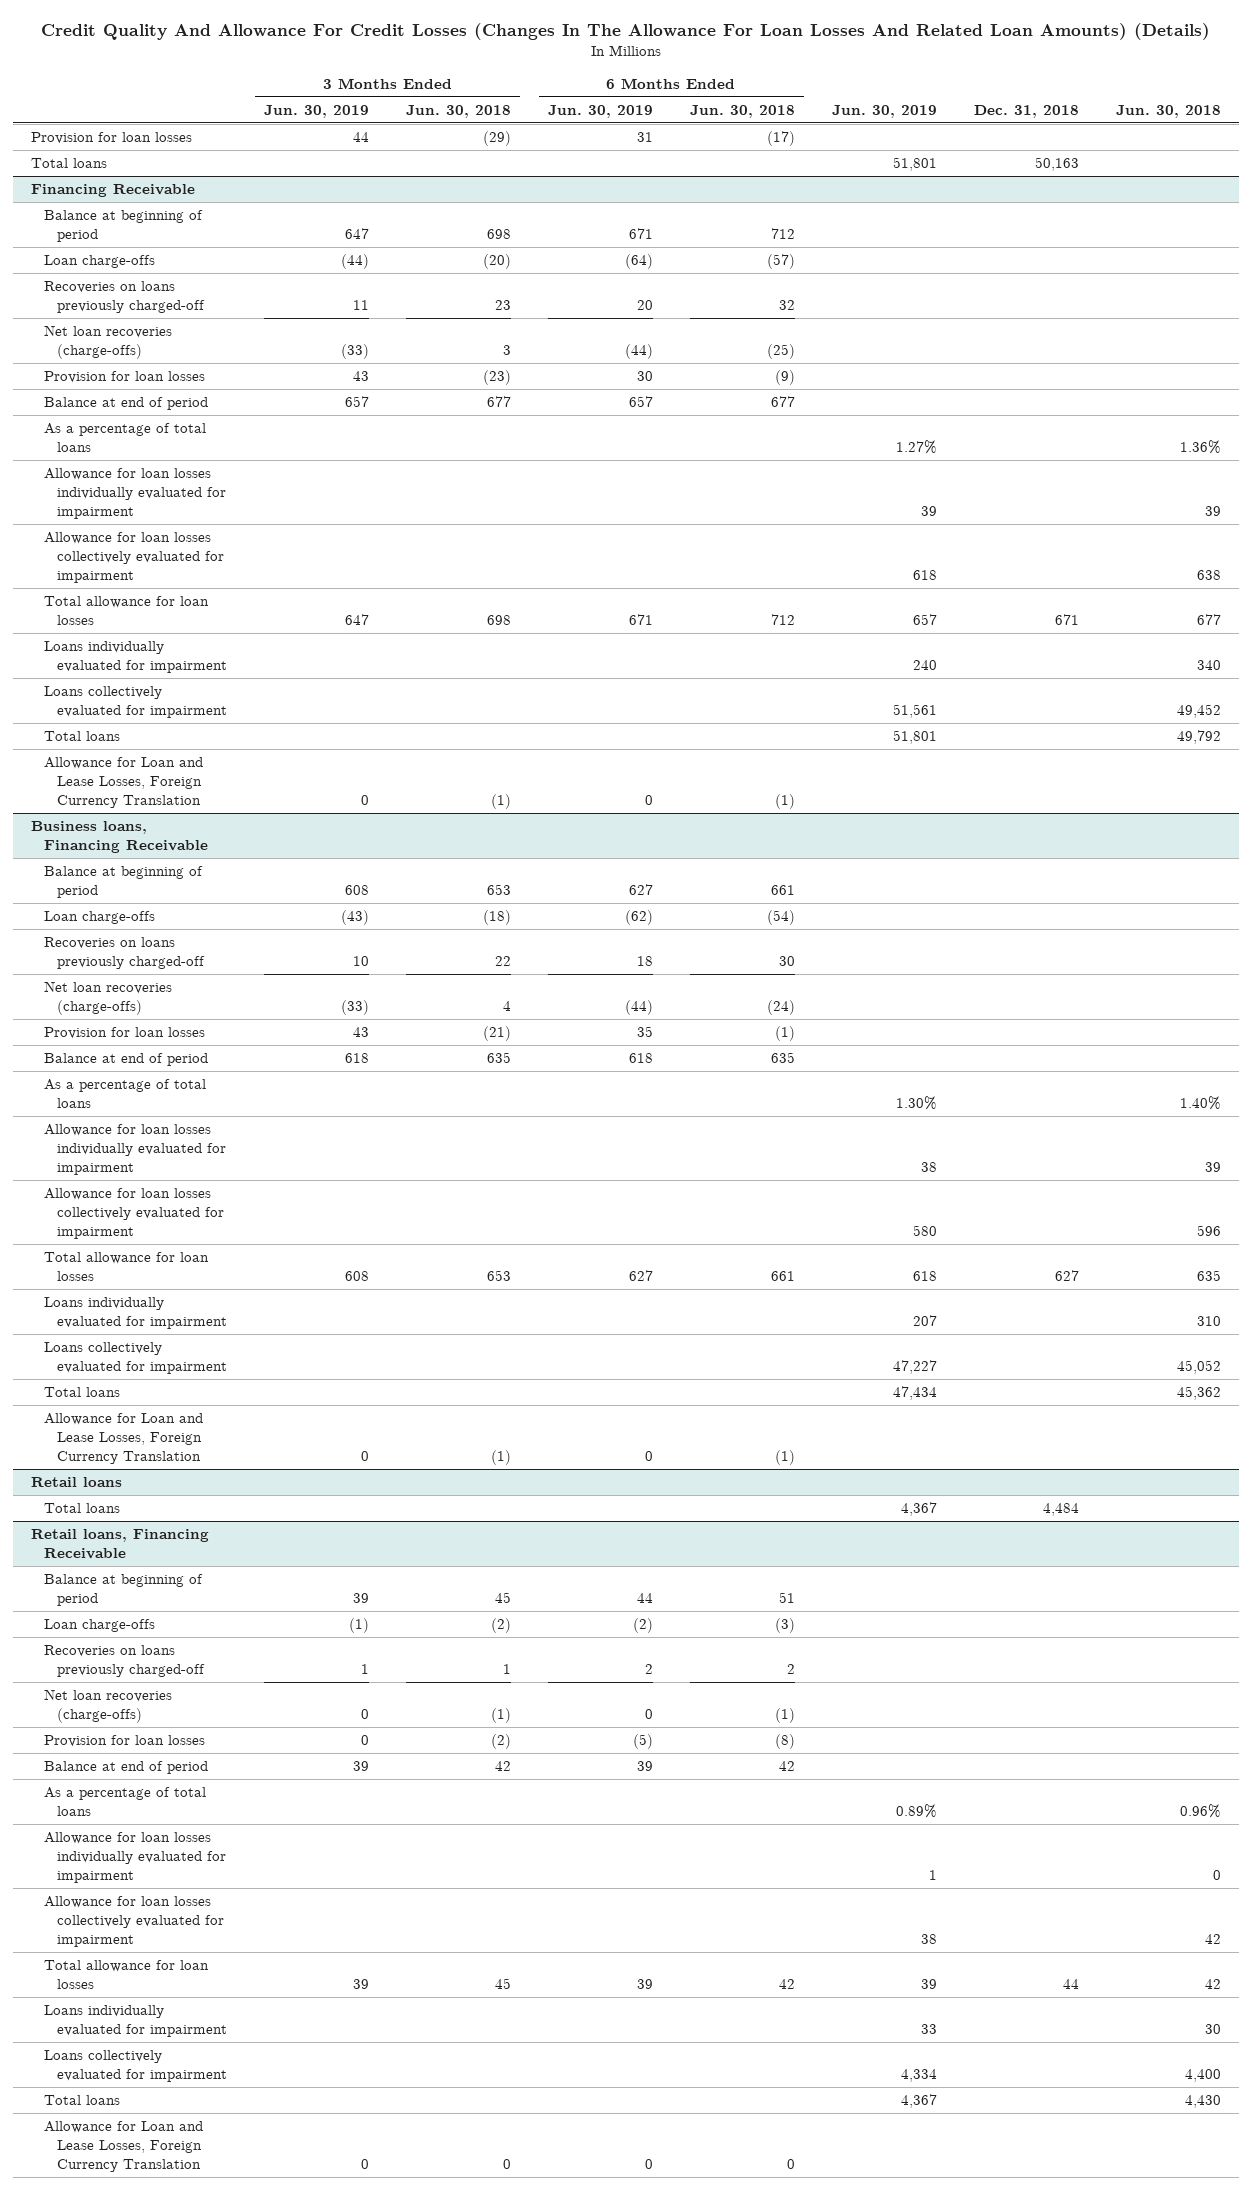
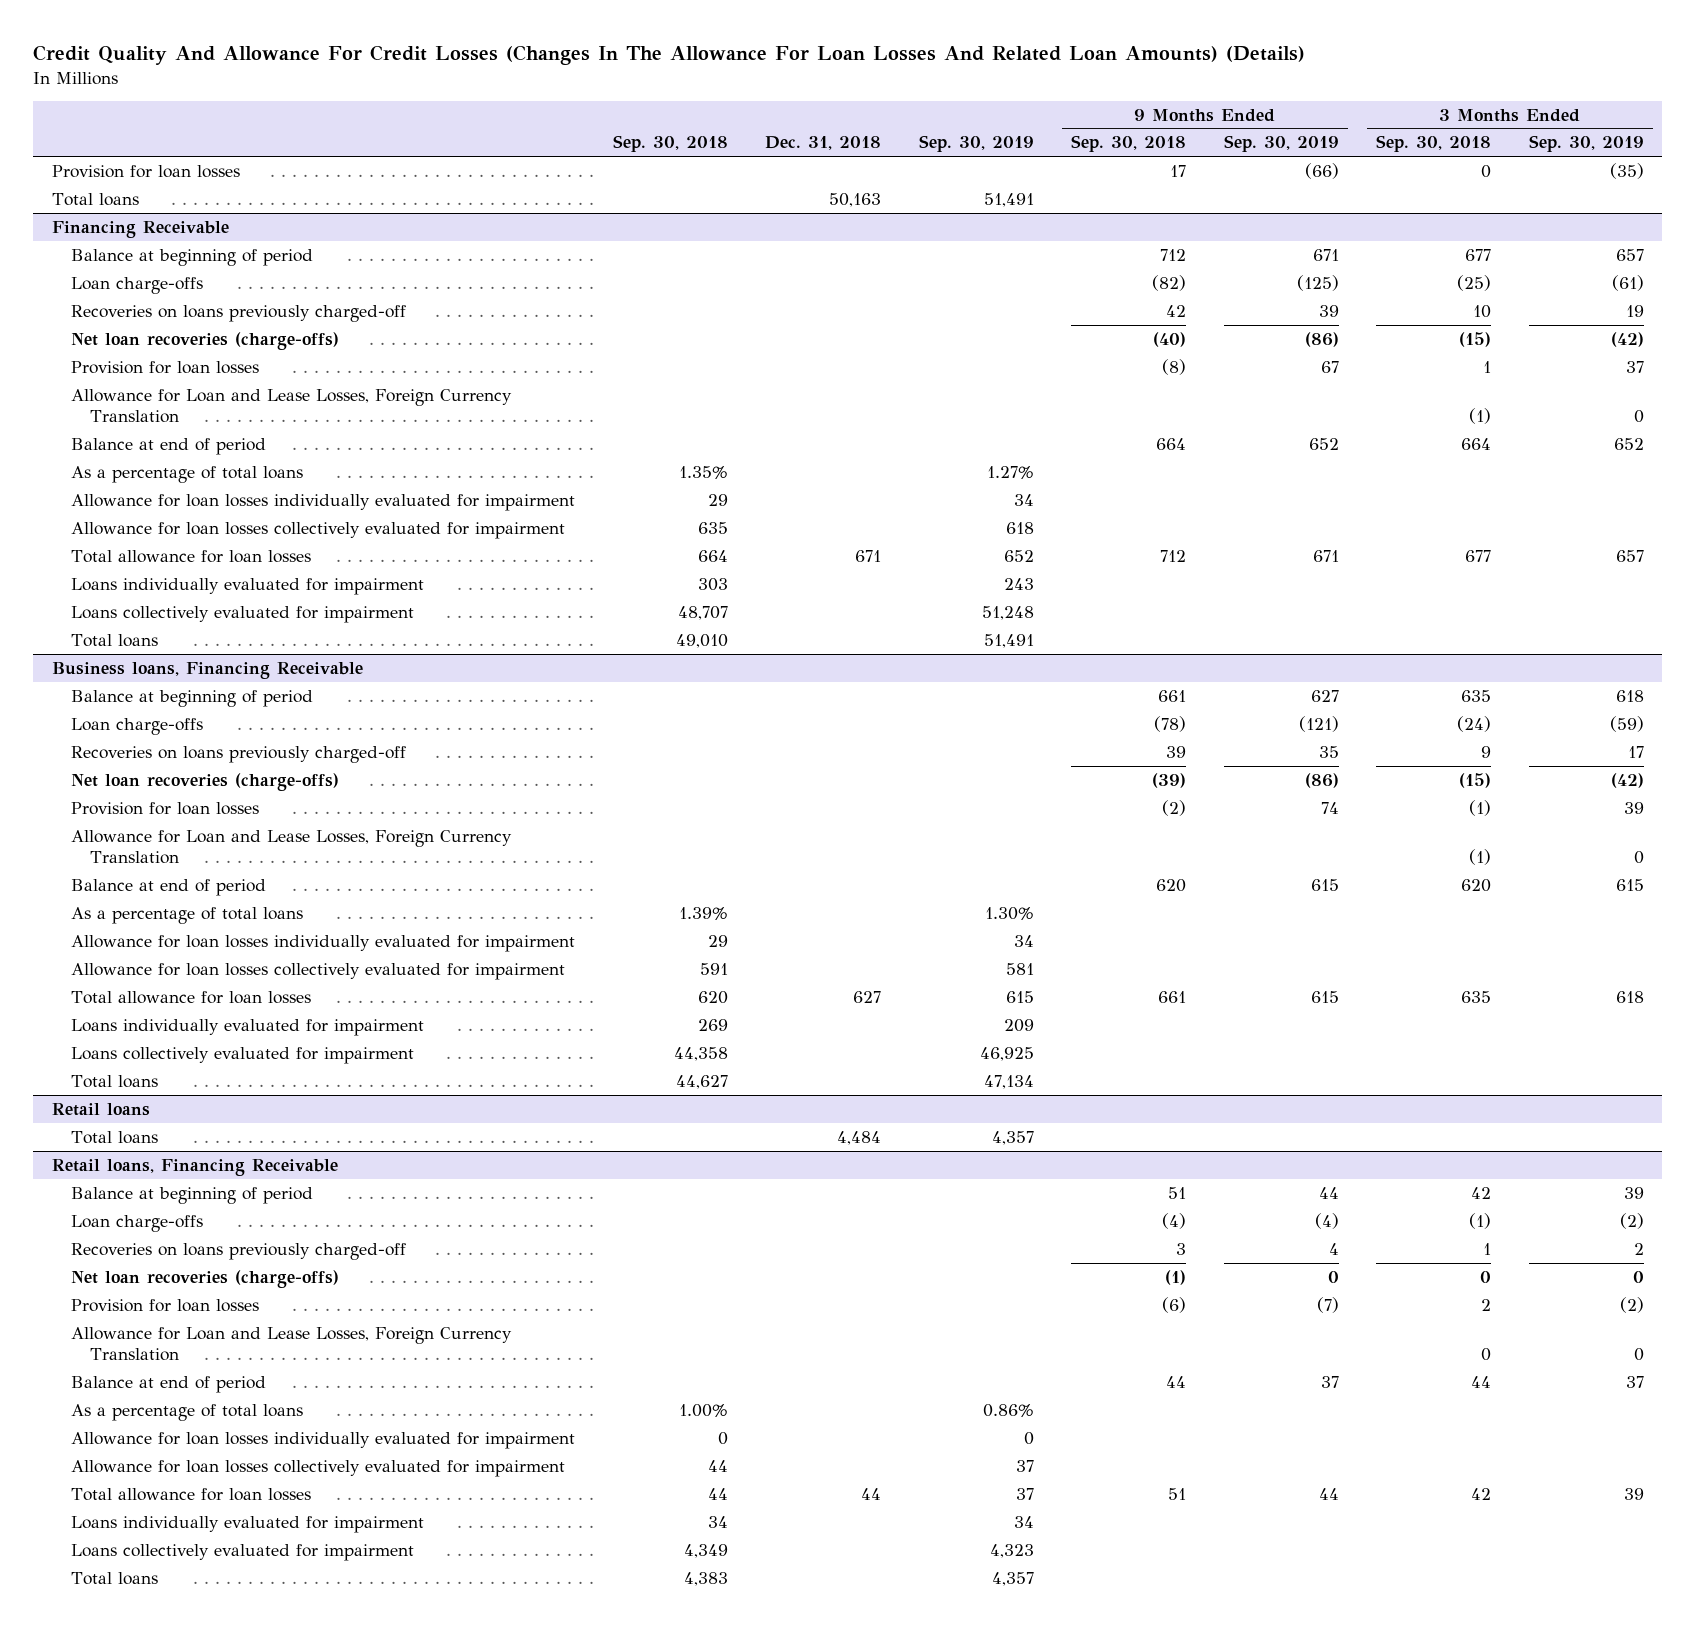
- | 3 Months Ended Jun. 30, 2019 | 3 Months Ended Jun. 30, 2018 | 6 Months Ended Jun. 30, 2019 | 6 Months Ended Jun. 30, 2018 | Jun. 30, 2019 | Dec. 31, 2018 | Jun. 30, 2018
+ | Sep. 30, 2018 | Dec. 31, 2018 | Sep. 30, 2019 | 9 Months Ended Sep. 30, 2018 | 9 Months Ended Sep. 30, 2019 | 3 Months Ended Sep. 30, 2018 | 3 Months Ended Sep. 30, 2019
@ Financing Receivable
moved up: Allowance for Loan and Lease Losses, Foreign Currency Translation | | | | | | (1) | 0
@ Business loans, Financing Receivable
moved up: Allowance for Loan and Lease Losses, Foreign Currency Translation | | | | | | (1) | 0
@ Retail loans, Financing Receivable
moved up: Allowance for Loan and Lease Losses, Foreign Currency Translation | | | | | | 0 | 0

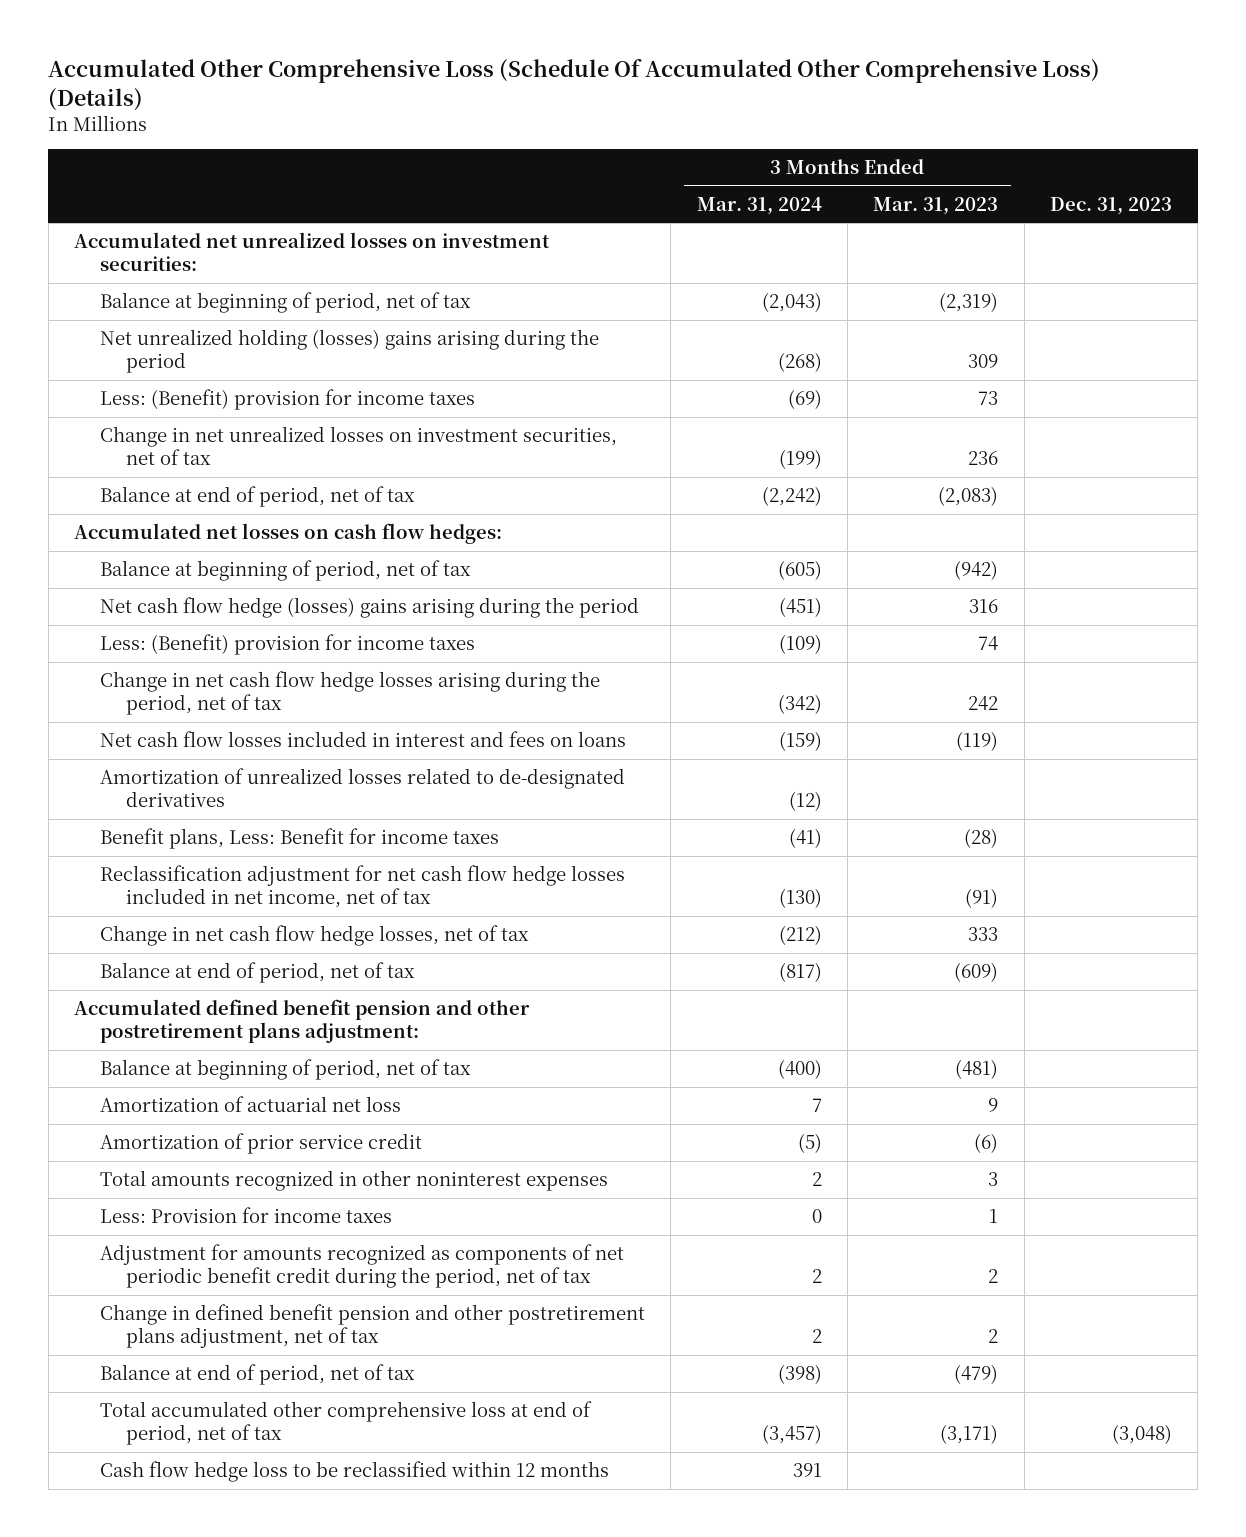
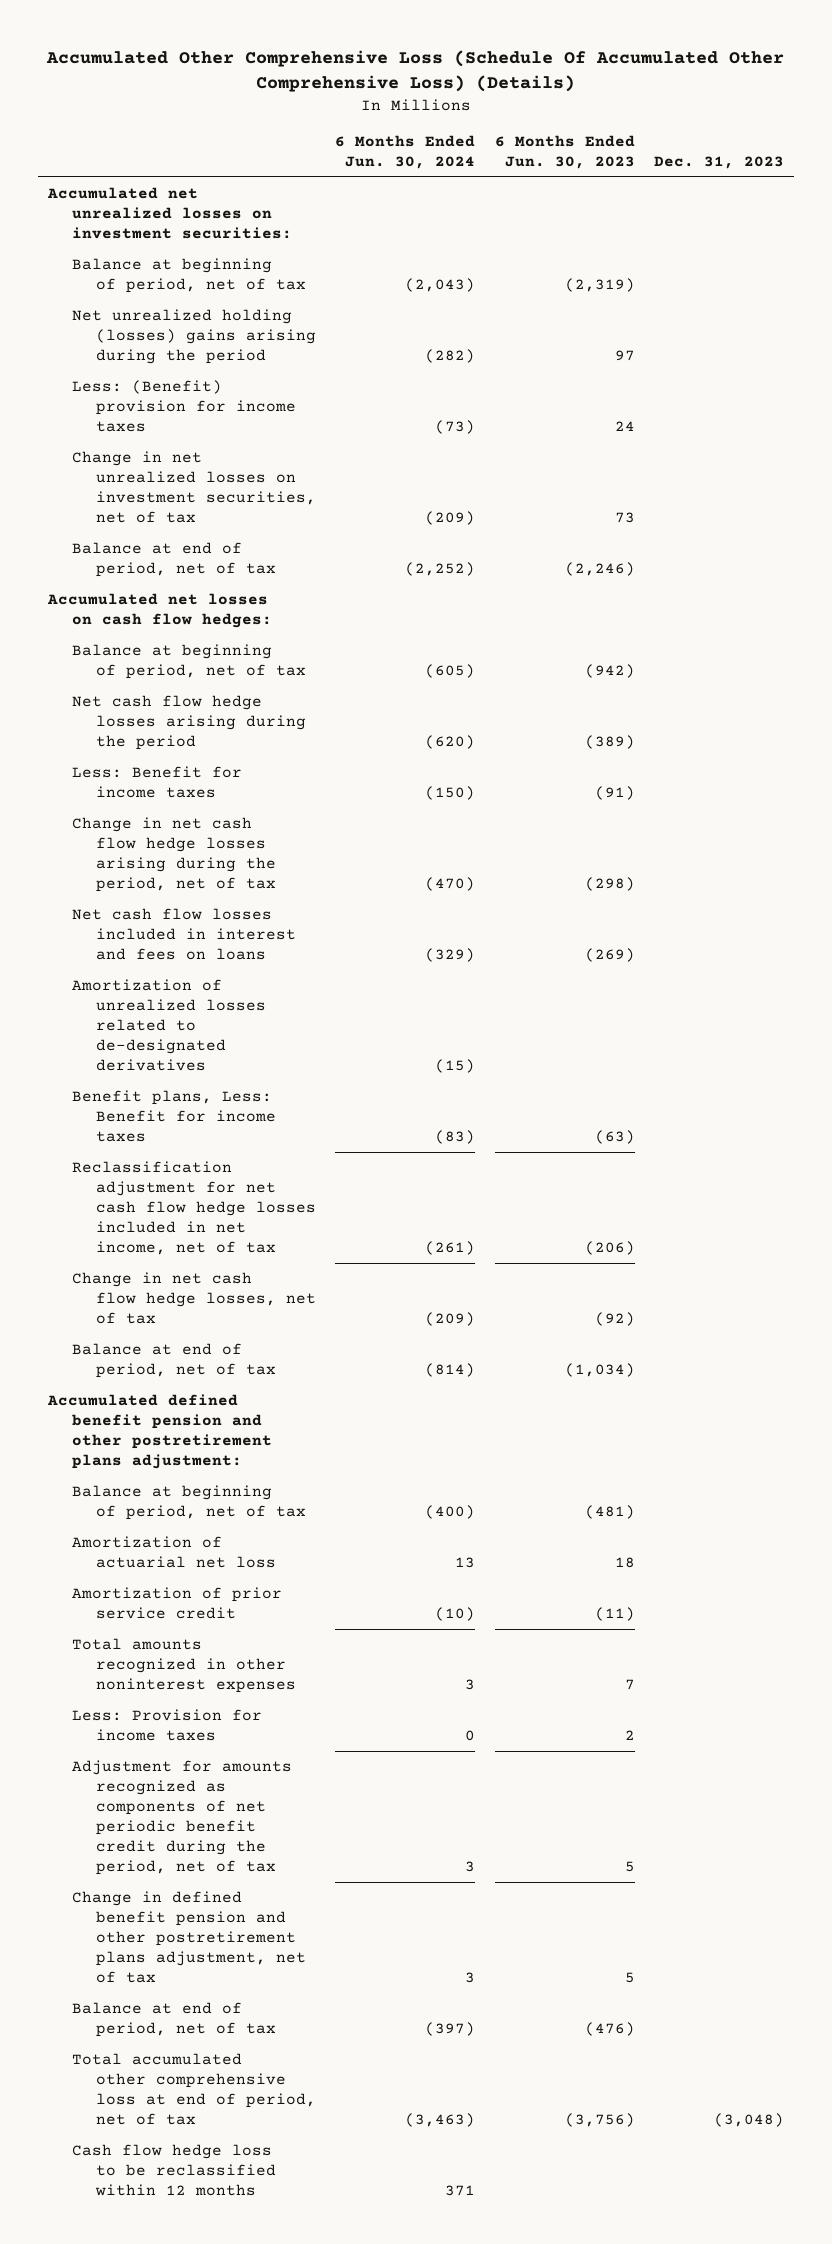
- | 3 Months Ended Mar. 31, 2024 | 3 Months Ended Mar. 31, 2023 | Dec. 31, 2023
+ | 6 Months Ended Jun. 30, 2024 | 6 Months Ended Jun. 30, 2023 | Dec. 31, 2023
- Net cash flow hedge (losses) gains arising during the period | (451) | 316 |
- Less: (Benefit) provision for income taxes | (109) | 74 |
+ Net cash flow hedge losses arising during the period | (620) | (389) |
+ Less: Benefit for income taxes | (150) | (91) |

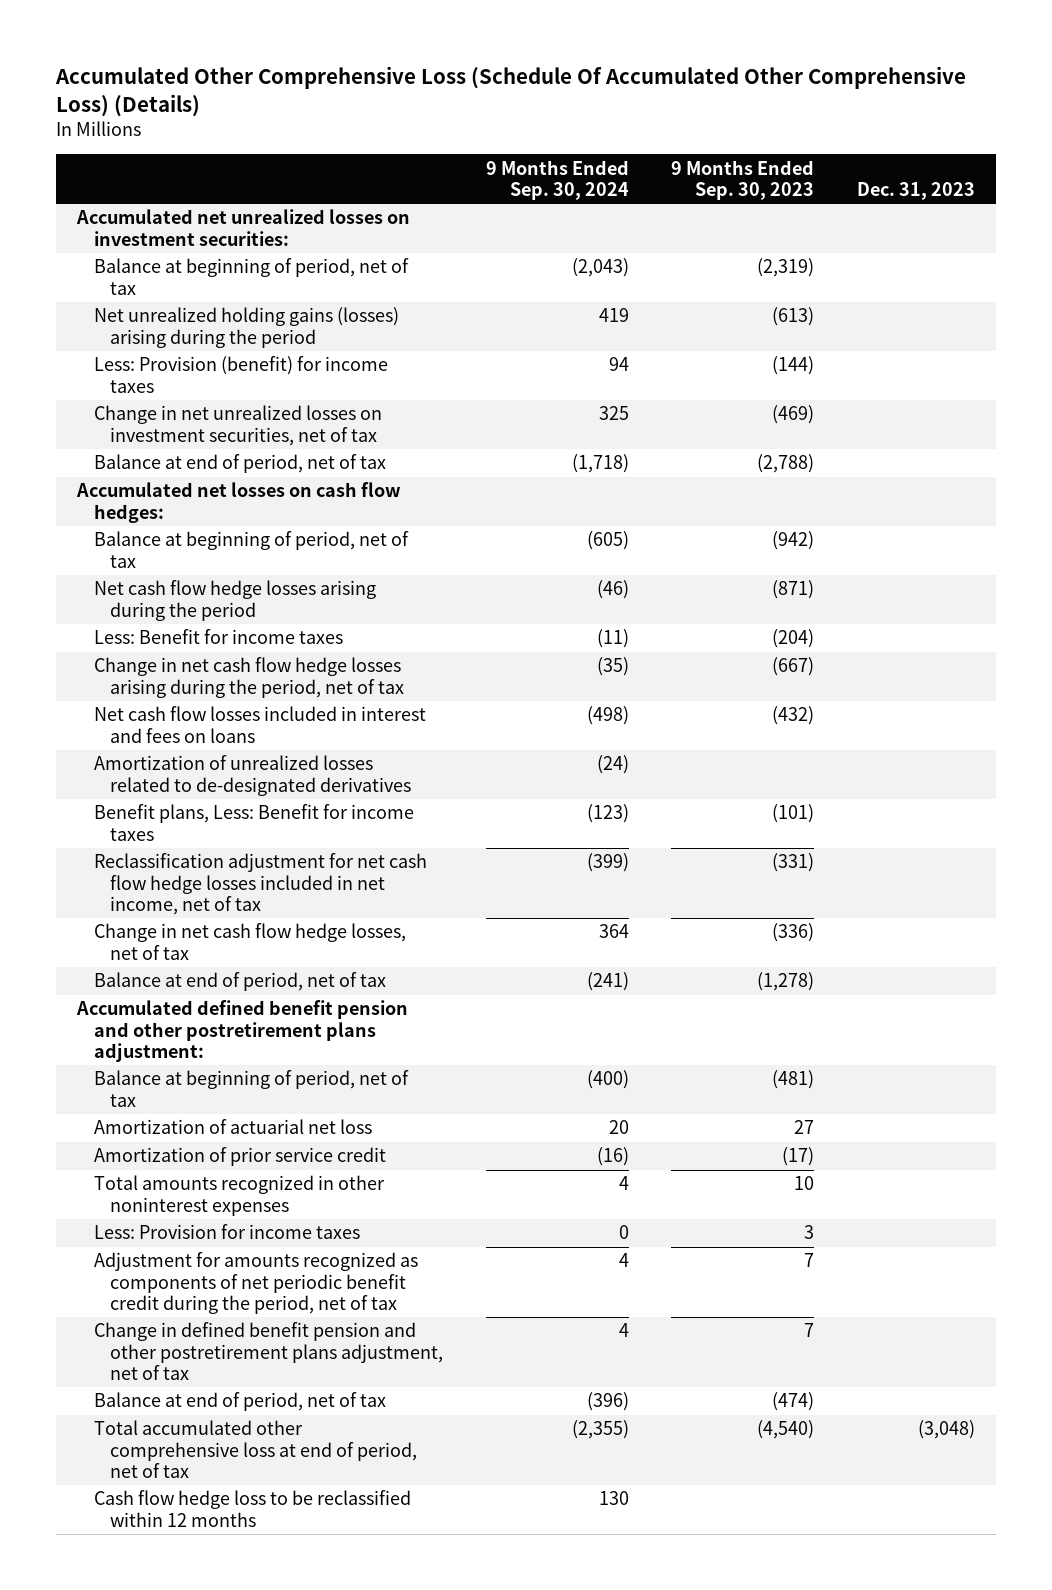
- | 6 Months Ended Jun. 30, 2024 | 6 Months Ended Jun. 30, 2023 | Dec. 31, 2023
+ | 9 Months Ended Sep. 30, 2024 | 9 Months Ended Sep. 30, 2023 | Dec. 31, 2023
- Net unrealized holding (losses) gains arising during the period | (282) | 97 |
- Less: (Benefit) provision for income taxes | (73) | 24 |
+ Net unrealized holding gains (losses) arising during the period | 419 | (613) |
+ Less: Provision (benefit) for income taxes | 94 | (144) |

